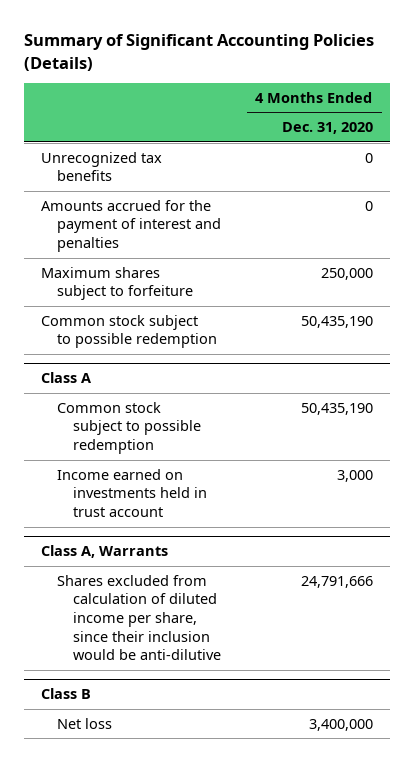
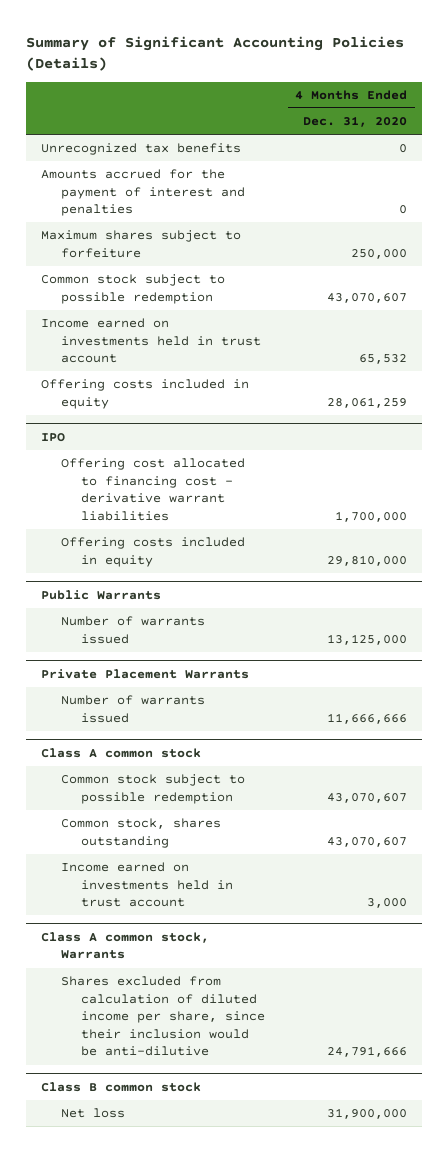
- Common stock subject to possible redemption | 50,435,190
- Class A
- Common stock subject to possible redemption | 50,435,190
+ Common stock subject to possible redemption | 43,070,607
+ Income earned on investments held in trust account | 65,532
+ Offering costs included in equity | 28,061,259
+ IPO
+ Offering cost allocated to financing cost - derivative warrant liabilities | 1,700,000
+ Offering costs included in equity | 29,810,000
+ Public Warrants
+ Number of warrants issued | 13,125,000
+ Private Placement Warrants
+ Number of warrants issued | 11,666,666
+ Class A common stock
+ Common stock subject to possible redemption | 43,070,607
+ Common stock, shares outstanding | 43,070,607
- Class A, Warrants
+ Class A common stock, Warrants
- Class B
- Net loss | 3,400,000
+ Class B common stock
+ Net loss | 31,900,000

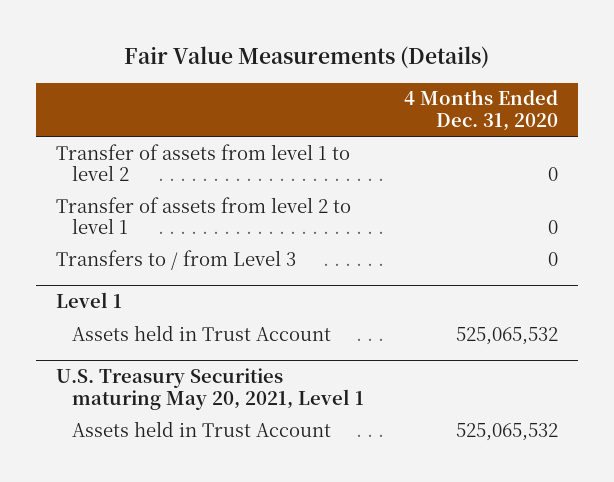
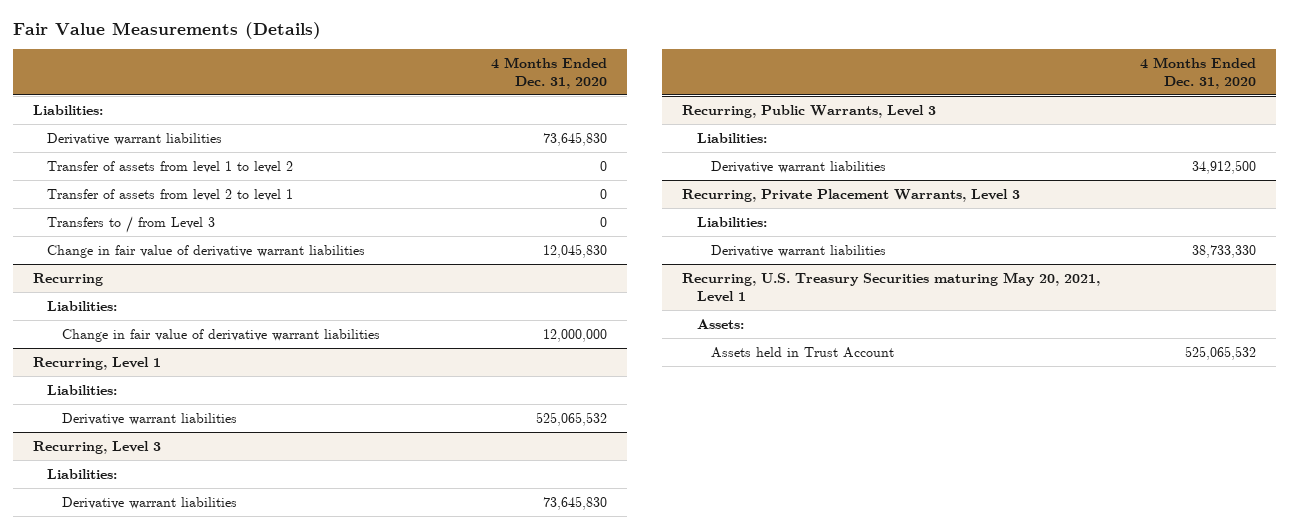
+ Liabilities:
+ Derivative warrant liabilities | 73,645,830
- Level 1
- Assets held in Trust Account | 525,065,532
- U.S. Treasury Securities maturing May 20, 2021, Level 1
+ Change in fair value of derivative warrant liabilities | 12,045,830
+ Recurring
+ Liabilities:
+ Change in fair value of derivative warrant liabilities | 12,000,000
+ Recurring, Level 1
+ Liabilities:
+ Derivative warrant liabilities | 525,065,532
+ Recurring, Level 3
+ Liabilities:
+ Derivative warrant liabilities | 73,645,830
+ Recurring, Public Warrants, Level 3
+ Liabilities:
+ Derivative warrant liabilities | 34,912,500
+ Recurring, Private Placement Warrants, Level 3
+ Liabilities:
+ Derivative warrant liabilities | 38,733,330
+ Recurring, U.S. Treasury Securities maturing May 20, 2021, Level 1
+ Assets:

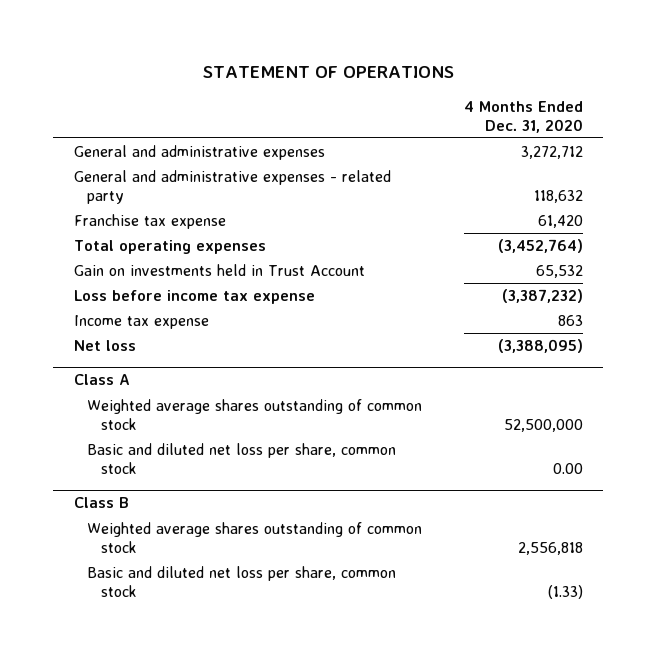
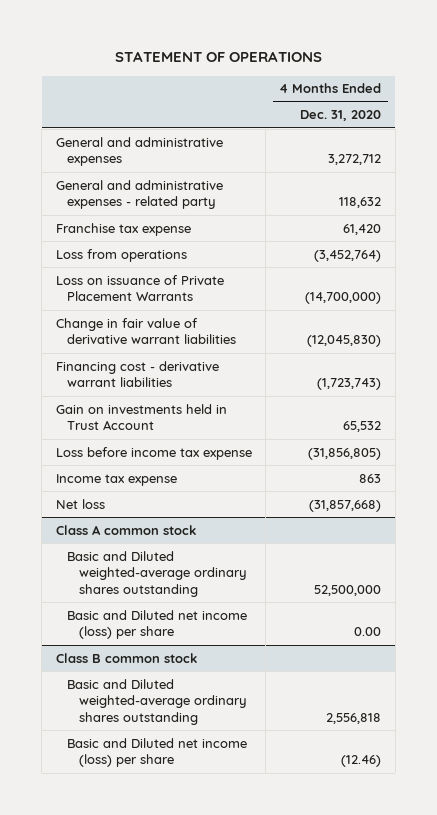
- Total operating expenses | (3,452,764)
+ Loss from operations | (3,452,764)
+ Loss on issuance of Private Placement Warrants | (14,700,000)
+ Change in fair value of derivative warrant liabilities | (12,045,830)
+ Financing cost - derivative warrant liabilities | (1,723,743)
- Loss before income tax expense | (3,387,232)
+ Loss before income tax expense | (31,856,805)
- Net loss | (3,388,095)
- Class A
- Weighted average shares outstanding of common stock | 52,500,000
- Basic and diluted net loss per share, common stock | 0.00
- Class B
- Weighted average shares outstanding of common stock | 2,556,818
- Basic and diluted net loss per share, common stock | (1.33)
+ Net loss | (31,857,668)
+ Class A common stock
+ Basic and Diluted weighted-average ordinary shares outstanding | 52,500,000
+ Basic and Diluted net income (loss) per share | 0.00
+ Class B common stock
+ Basic and Diluted weighted-average ordinary shares outstanding | 2,556,818
+ Basic and Diluted net income (loss) per share | (12.46)

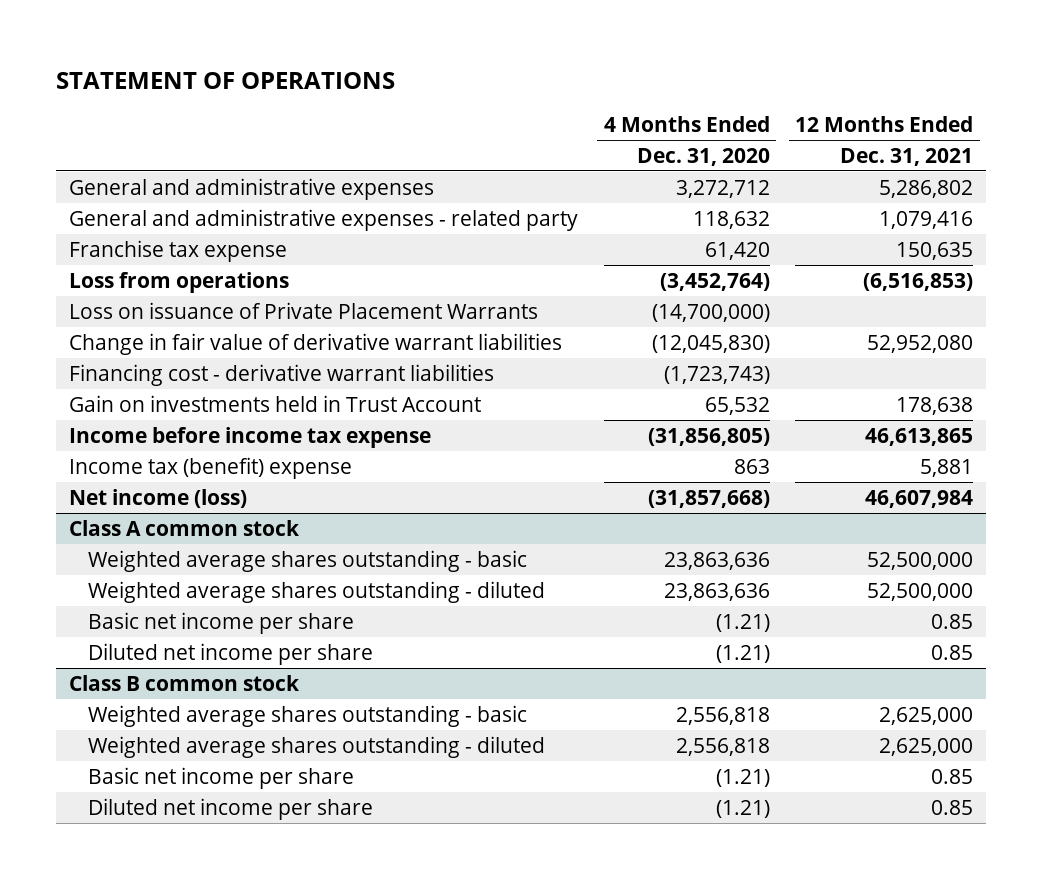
- | 4 Months Ended Dec. 31, 2020
+ | 4 Months Ended Dec. 31, 2020 | 12 Months Ended Dec. 31, 2021
- Loss before income tax expense | (31,856,805)
- Income tax expense | 863
- Net loss | (31,857,668)
+ Income before income tax expense | (31,856,805) | 46,613,865
+ Income tax (benefit) expense | 863 | 5,881
+ Net income (loss) | (31,857,668) | 46,607,984
@ Class A common stock
- Basic and Diluted weighted-average ordinary shares outstanding | 52,500,000
- Basic and Diluted net income (loss) per share | 0.00
+ Weighted average shares outstanding - basic | 23,863,636 | 52,500,000
+ Weighted average shares outstanding - diluted | 23,863,636 | 52,500,000
+ Basic net income per share | (1.21) | 0.85
+ Diluted net income per share | (1.21) | 0.85
@ Class B common stock
- Basic and Diluted weighted-average ordinary shares outstanding | 2,556,818
- Basic and Diluted net income (loss) per share | (12.46)
+ Weighted average shares outstanding - basic | 2,556,818 | 2,625,000
+ Weighted average shares outstanding - diluted | 2,556,818 | 2,625,000
+ Basic net income per share | (1.21) | 0.85
+ Diluted net income per share | (1.21) | 0.85

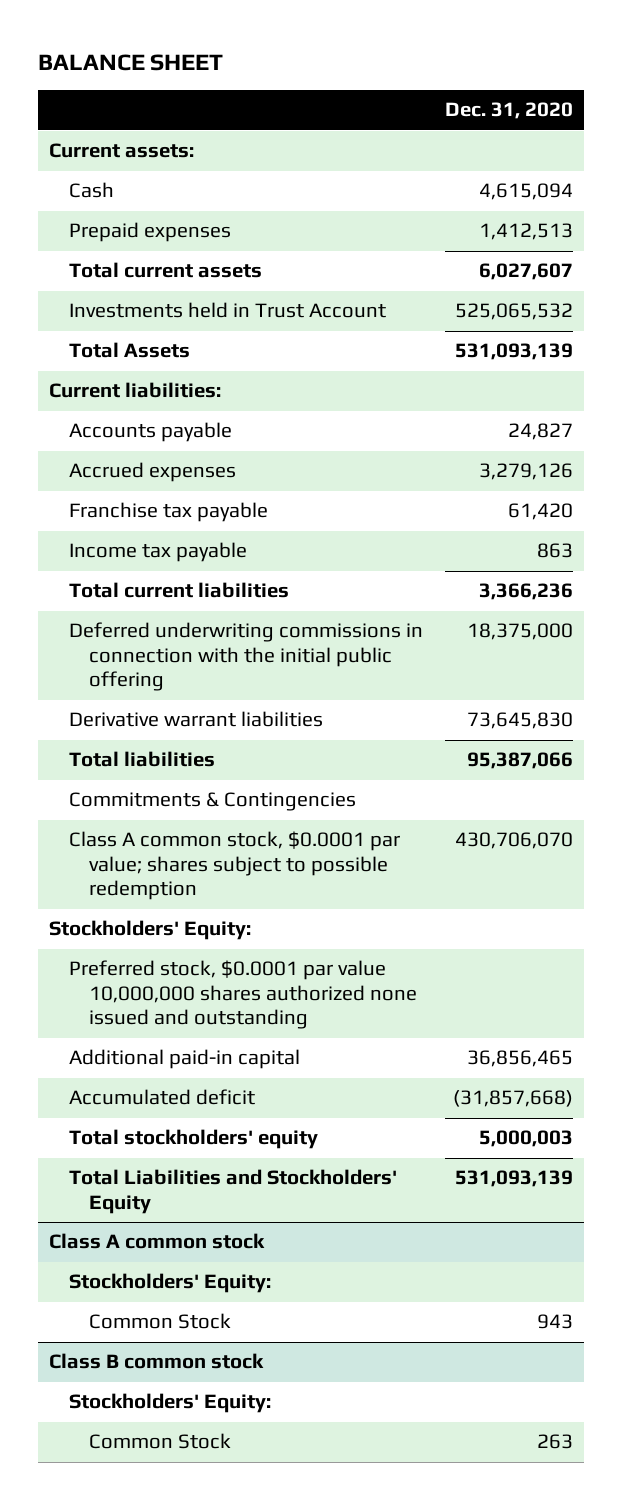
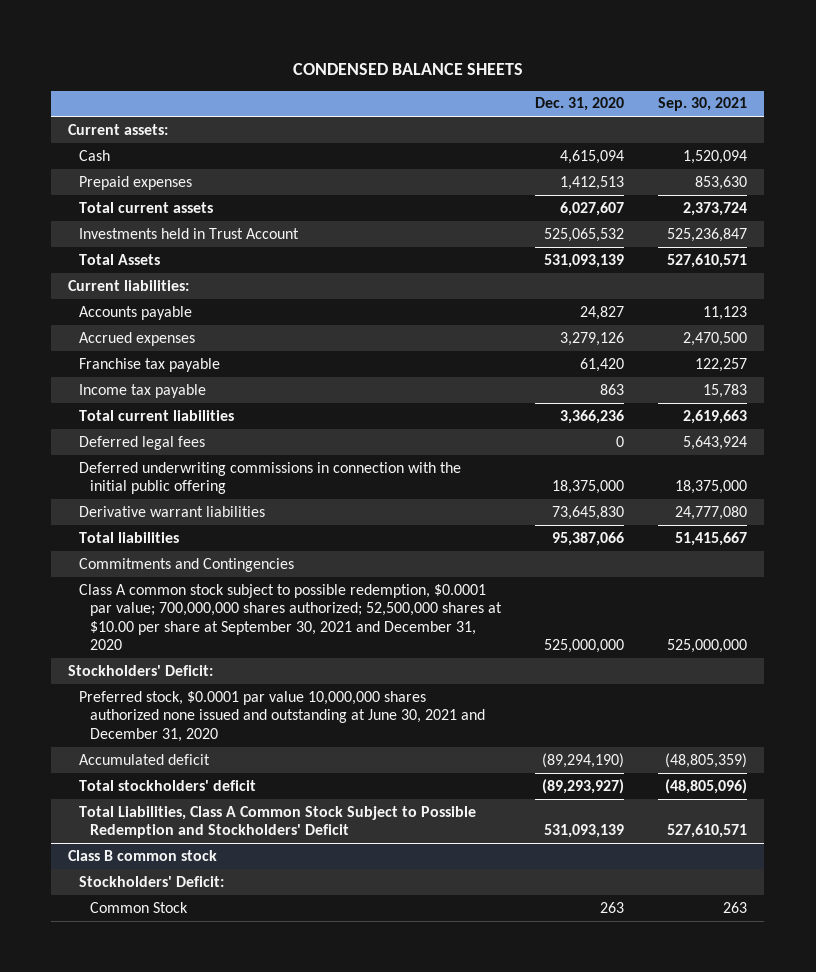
- BALANCE SHEET
+ CONDENSED BALANCE SHEETS
- | Dec. 31, 2020
+ | Dec. 31, 2020 | Sep. 30, 2021
+ Deferred legal fees | 0 | 5,643,924
- Commitments & Contingencies
- Class A common stock, $0.0001 par value; shares subject to possible redemption | 430,706,070
- Stockholders' Equity:
- Preferred stock, $0.0001 par value 10,000,000 shares authorized none issued and outstanding
- Additional paid-in capital | 36,856,465
- Accumulated deficit | (31,857,668)
- Total stockholders' equity | 5,000,003
- Total Liabilities and Stockholders' Equity | 531,093,139
- Class A common stock
- Stockholders' Equity:
- Common Stock | 943
+ Commitments and Contingencies
+ Class A common stock subject to possible redemption, $0.0001 par value; 700,000,000 shares authorized; 52,500,000 shares at $10.00 per share at September 30, 2021 and December 31, 2020 | 525,000,000 | 525,000,000
+ Stockholders' Deficit:
+ Preferred stock, $0.0001 par value 10,000,000 shares authorized none issued and outstanding at June 30, 2021 and December 31, 2020
+ Accumulated deficit | (89,294,190) | (48,805,359)
+ Total stockholders' deficit | (89,293,927) | (48,805,096)
+ Total Liabilities, Class A Common Stock Subject to Possible Redemption and Stockholders' Deficit | 531,093,139 | 527,610,571
@ Class B common stock
- Stockholders' Equity:
+ Stockholders' Deficit:

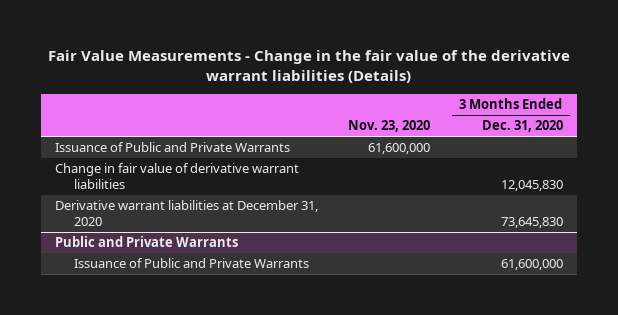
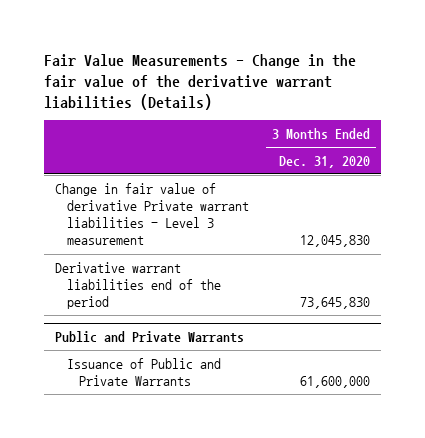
- | Nov. 23, 2020 | 3 Months Ended Dec. 31, 2020
+ | 3 Months Ended Dec. 31, 2020
- Issuance of Public and Private Warrants | 61,600,000 |
- Change in fair value of derivative warrant liabilities | | 12,045,830
- Derivative warrant liabilities at December 31, 2020 | | 73,645,830
+ Change in fair value of derivative Private warrant liabilities - Level 3 measurement | 12,045,830
+ Derivative warrant liabilities end of the period | 73,645,830

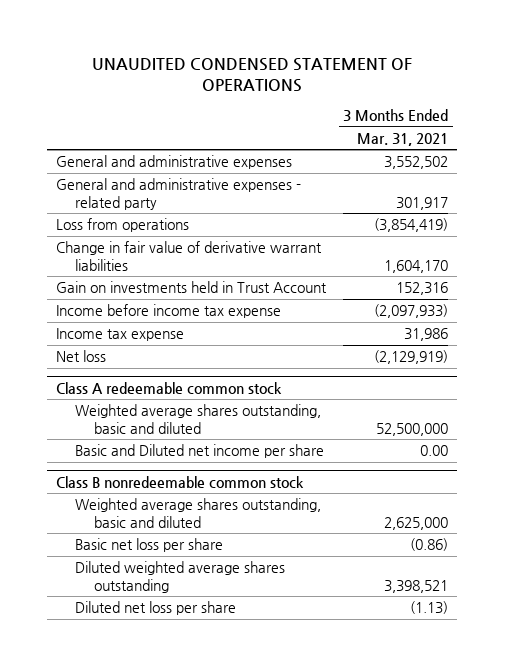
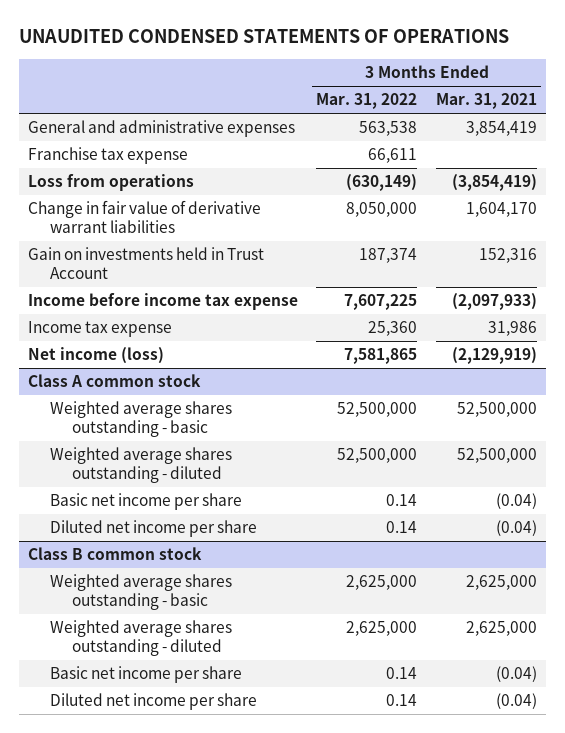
- UNAUDITED CONDENSED STATEMENT OF OPERATIONS
+ UNAUDITED CONDENSED STATEMENTS OF OPERATIONS
- | 3 Months Ended Mar. 31, 2021
+ | 3 Months Ended Mar. 31, 2022 | 3 Months Ended Mar. 31, 2021
- General and administrative expenses | 3,552,502
- General and administrative expenses - related party | 301,917
+ General and administrative expenses | 563,538 | 3,854,419
+ Franchise tax expense | 66,611 |
- Net loss | (2,129,919)
- Class A redeemable common stock
- Weighted average shares outstanding, basic and diluted | 52,500,000
- Basic and Diluted net income per share | 0.00
- Class B nonredeemable common stock
- Weighted average shares outstanding, basic and diluted | 2,625,000
- Basic net loss per share | (0.86)
- Diluted weighted average shares outstanding | 3,398,521
- Diluted net loss per share | (1.13)
+ Net income (loss) | 7,581,865 | (2,129,919)
+ Class A common stock
+ Weighted average shares outstanding - basic | 52,500,000 | 52,500,000
+ Weighted average shares outstanding - diluted | 52,500,000 | 52,500,000
+ Basic net income per share | 0.14 | (0.04)
+ Diluted net income per share | 0.14 | (0.04)
+ Class B common stock
+ Weighted average shares outstanding - basic | 2,625,000 | 2,625,000
+ Weighted average shares outstanding - diluted | 2,625,000 | 2,625,000
+ Basic net income per share | 0.14 | (0.04)
+ Diluted net income per share | 0.14 | (0.04)

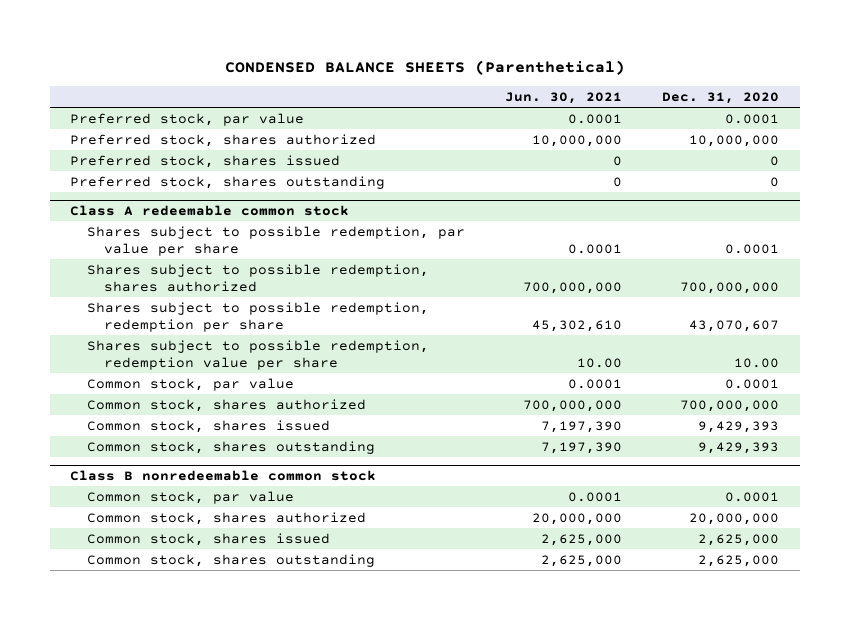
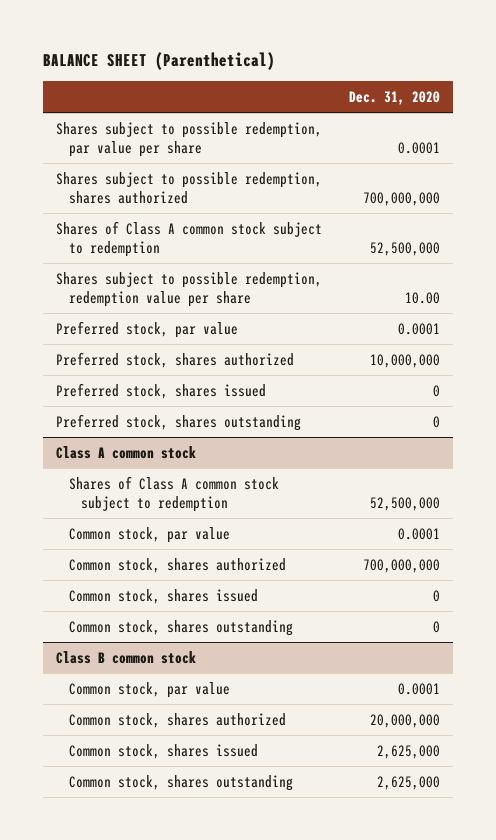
- CONDENSED BALANCE SHEETS (Parenthetical)
+ BALANCE SHEET (Parenthetical)
- | Jun. 30, 2021 | Dec. 31, 2020
+ | Dec. 31, 2020
+ Shares subject to possible redemption, par value per share | 0.0001
+ Shares subject to possible redemption, shares authorized | 700,000,000
+ Shares of Class A common stock subject to redemption | 52,500,000
+ Shares subject to possible redemption, redemption value per share | 10.00
- Class A redeemable common stock
- Shares subject to possible redemption, par value per share | 0.0001 | 0.0001
- Shares subject to possible redemption, shares authorized | 700,000,000 | 700,000,000
- Shares subject to possible redemption, redemption per share | 45,302,610 | 43,070,607
- Shares subject to possible redemption, redemption value per share | 10.00 | 10.00
+ Class A common stock
+ Shares of Class A common stock subject to redemption | 52,500,000
- Common stock, shares issued | 7,197,390 | 9,429,393
- Common stock, shares outstanding | 7,197,390 | 9,429,393
- Class B nonredeemable common stock
+ Common stock, shares issued | 0
+ Common stock, shares outstanding | 0
+ Class B common stock

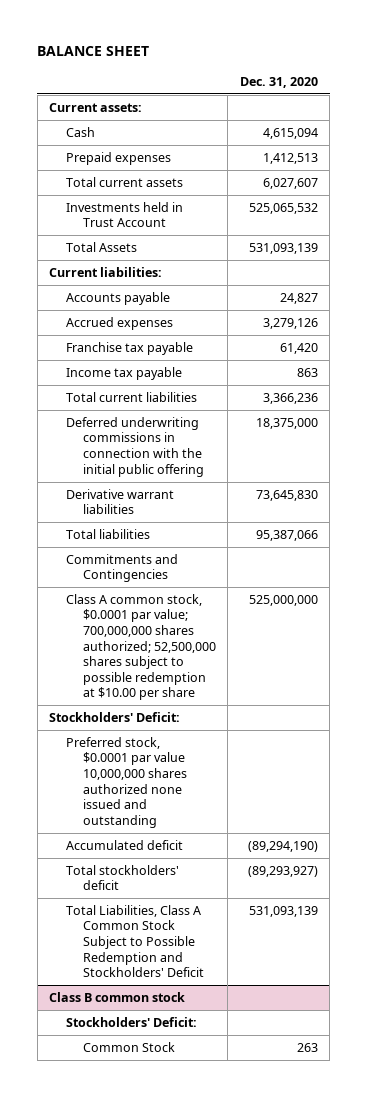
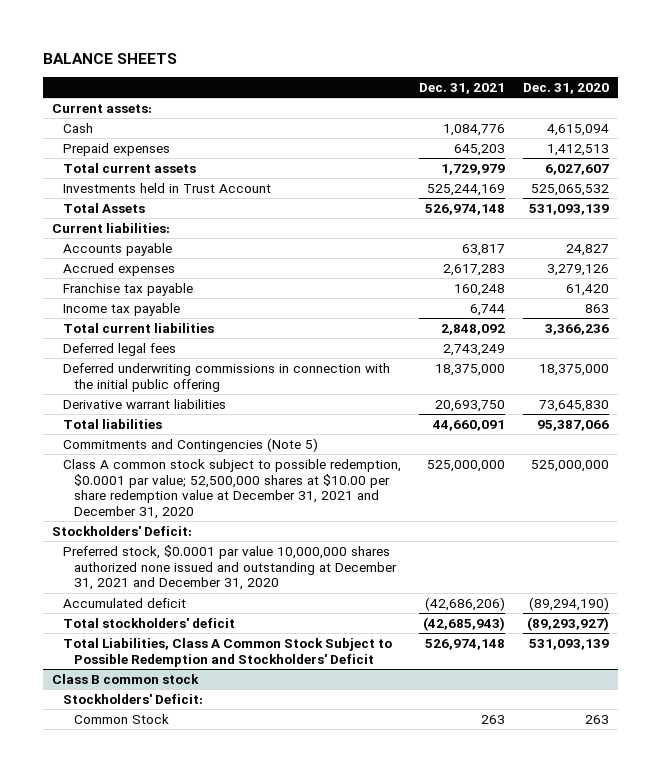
- BALANCE SHEET
+ BALANCE SHEETS
- | Dec. 31, 2020
+ | Dec. 31, 2021 | Dec. 31, 2020
+ Deferred legal fees | 2,743,249 |
- Commitments and Contingencies
- Class A common stock, $0.0001 par value; 700,000,000 shares authorized; 52,500,000 shares subject to possible redemption at $10.00 per share | 525,000,000
+ Commitments and Contingencies (Note 5)
+ Class A common stock subject to possible redemption, $0.0001 par value; 52,500,000 shares at $10.00 per share redemption value at December 31, 2021 and December 31, 2020 | 525,000,000 | 525,000,000
- Preferred stock, $0.0001 par value 10,000,000 shares authorized none issued and outstanding
+ Preferred stock, $0.0001 par value 10,000,000 shares authorized none issued and outstanding at December 31, 2021 and December 31, 2020

